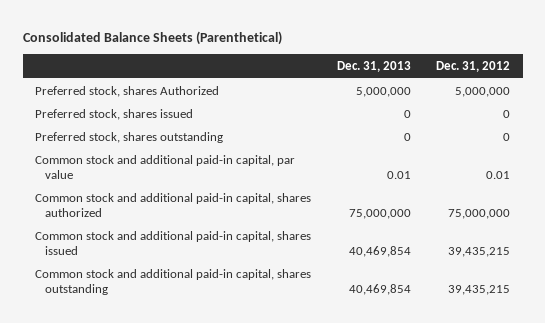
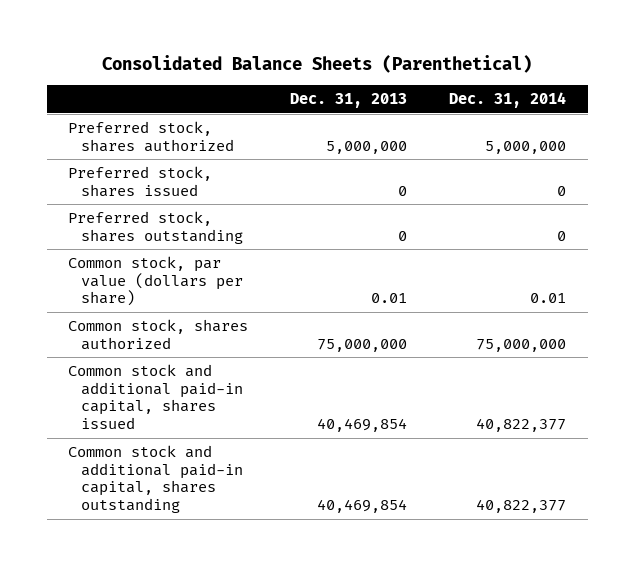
- | Dec. 31, 2013 | Dec. 31, 2012
+ | Dec. 31, 2013 | Dec. 31, 2014
- Preferred stock, shares Authorized | 5,000,000 | 5,000,000
+ Preferred stock, shares authorized | 5,000,000 | 5,000,000
- Common stock and additional paid-in capital, par value | 0.01 | 0.01
- Common stock and additional paid-in capital, shares authorized | 75,000,000 | 75,000,000
+ Common stock, par value (dollars per share) | 0.01 | 0.01
+ Common stock, shares authorized | 75,000,000 | 75,000,000

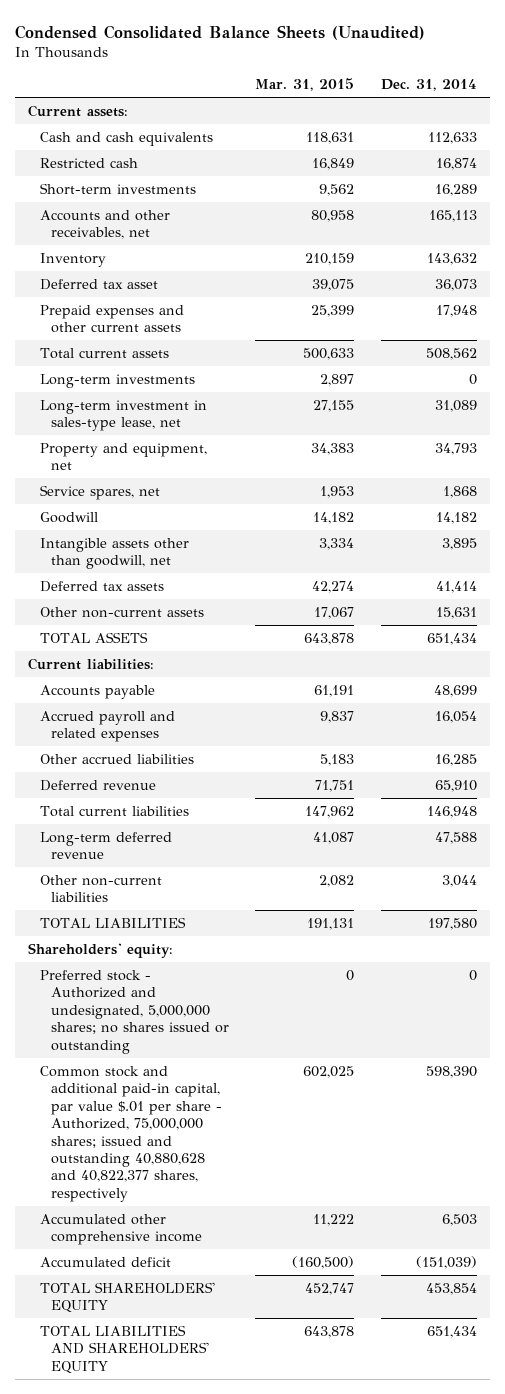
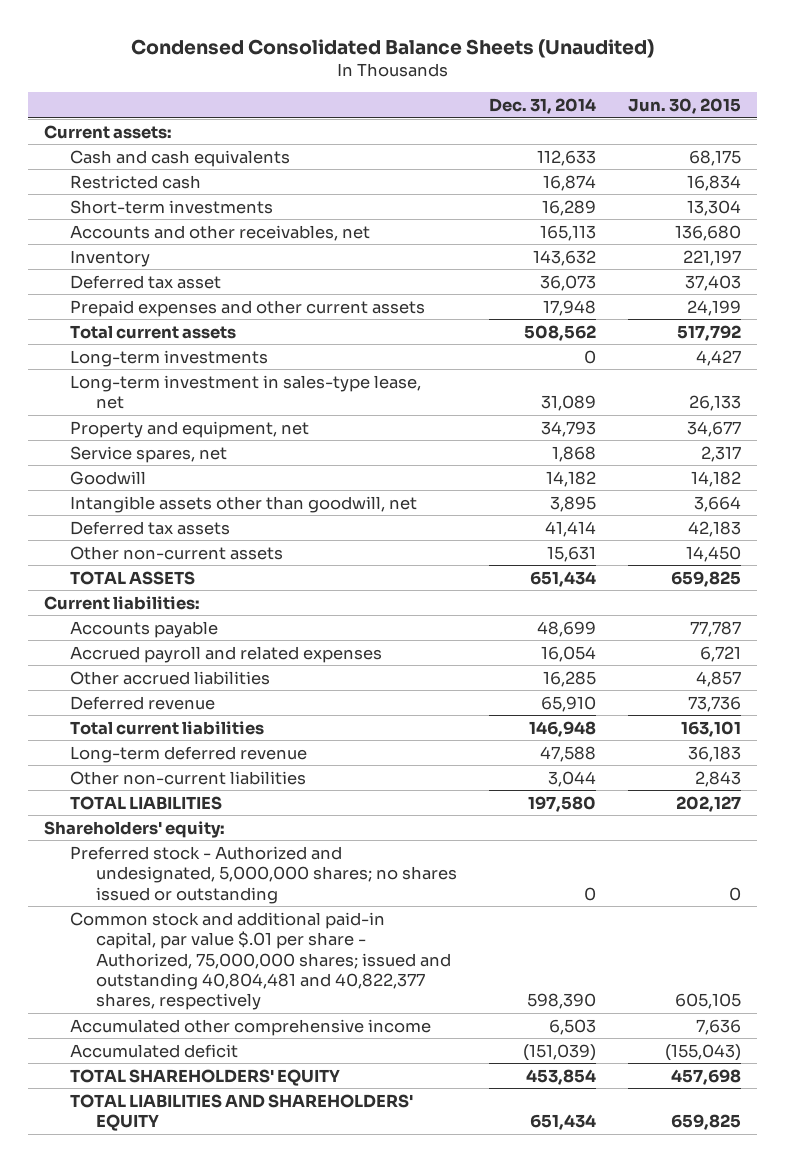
- | Mar. 31, 2015 | Dec. 31, 2014
+ | Dec. 31, 2014 | Jun. 30, 2015
- Common stock and additional paid-in capital, par value $.01 per share - Authorized, 75,000,000 shares; issued and outstanding 40,880,628 and 40,822,377 shares, respectively | 602,025 | 598,390
+ Common stock and additional paid-in capital, par value $.01 per share - Authorized, 75,000,000 shares; issued and outstanding 40,804,481 and 40,822,377 shares, respectively | 598,390 | 605,105

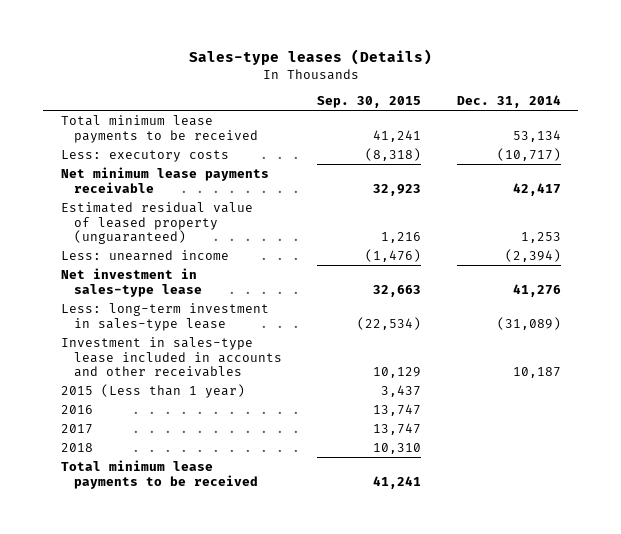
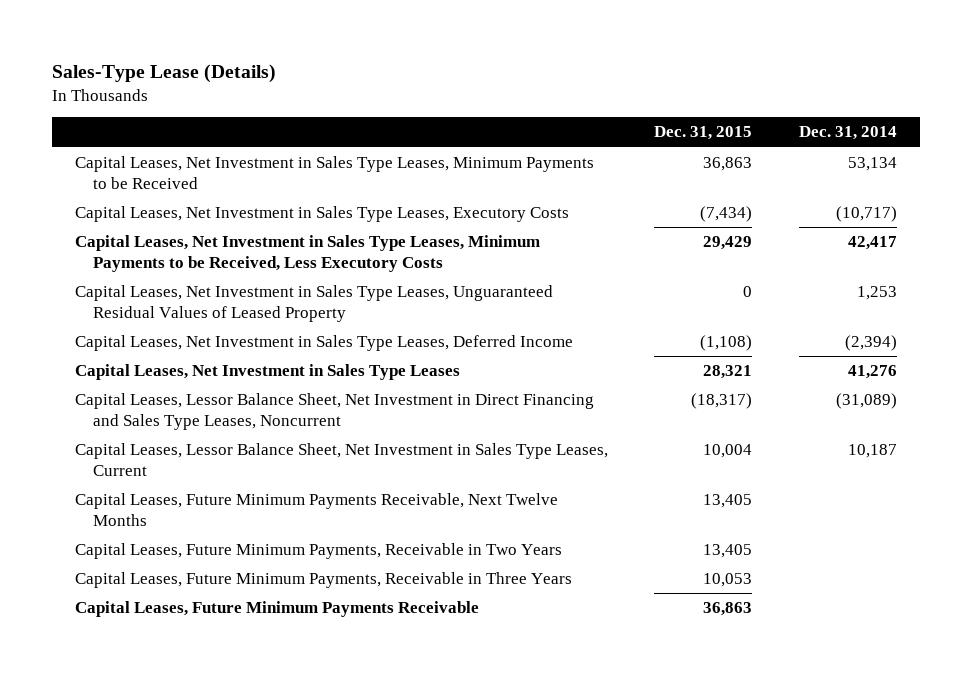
- Sales-type leases (Details)
+ Sales-Type Lease (Details)
- | Sep. 30, 2015 | Dec. 31, 2014
+ | Dec. 31, 2015 | Dec. 31, 2014
- Total minimum lease payments to be received | 41,241 | 53,134
- Less: executory costs | (8,318) | (10,717)
- Net minimum lease payments receivable | 32,923 | 42,417
- Estimated residual value of leased property (unguaranteed) | 1,216 | 1,253
- Less: unearned income | (1,476) | (2,394)
- Net investment in sales-type lease | 32,663 | 41,276
- Less: long-term investment in sales-type lease | (22,534) | (31,089)
- Investment in sales-type lease included in accounts and other receivables | 10,129 | 10,187
- 2015 (Less than 1 year) | 3,437 |
- 2016 | 13,747 |
- 2017 | 13,747 |
- 2018 | 10,310 |
- Total minimum lease payments to be received | 41,241 |
+ Capital Leases, Net Investment in Sales Type Leases, Minimum Payments to be Received | 36,863 | 53,134
+ Capital Leases, Net Investment in Sales Type Leases, Executory Costs | (7,434) | (10,717)
+ Capital Leases, Net Investment in Sales Type Leases, Minimum Payments to be Received, Less Executory Costs | 29,429 | 42,417
+ Capital Leases, Net Investment in Sales Type Leases, Unguaranteed Residual Values of Leased Property | 0 | 1,253
+ Capital Leases, Net Investment in Sales Type Leases, Deferred Income | (1,108) | (2,394)
+ Capital Leases, Net Investment in Sales Type Leases | 28,321 | 41,276
+ Capital Leases, Lessor Balance Sheet, Net Investment in Direct Financing and Sales Type Leases, Noncurrent | (18,317) | (31,089)
+ Capital Leases, Lessor Balance Sheet, Net Investment in Sales Type Leases, Current | 10,004 | 10,187
+ Capital Leases, Future Minimum Payments Receivable, Next Twelve Months | 13,405 |
+ Capital Leases, Future Minimum Payments, Receivable in Two Years | 13,405 |
+ Capital Leases, Future Minimum Payments, Receivable in Three Years | 10,053 |
+ Capital Leases, Future Minimum Payments Receivable | 36,863 |

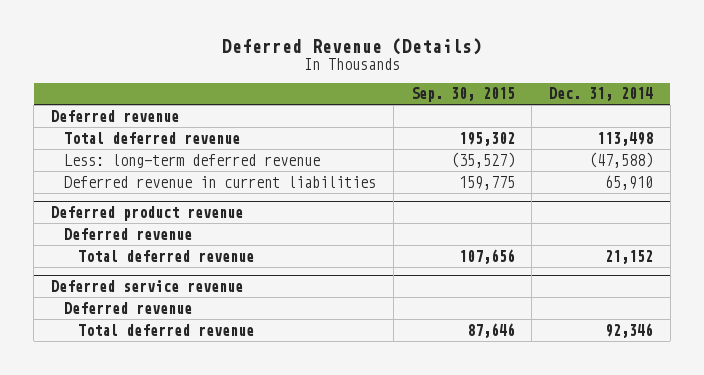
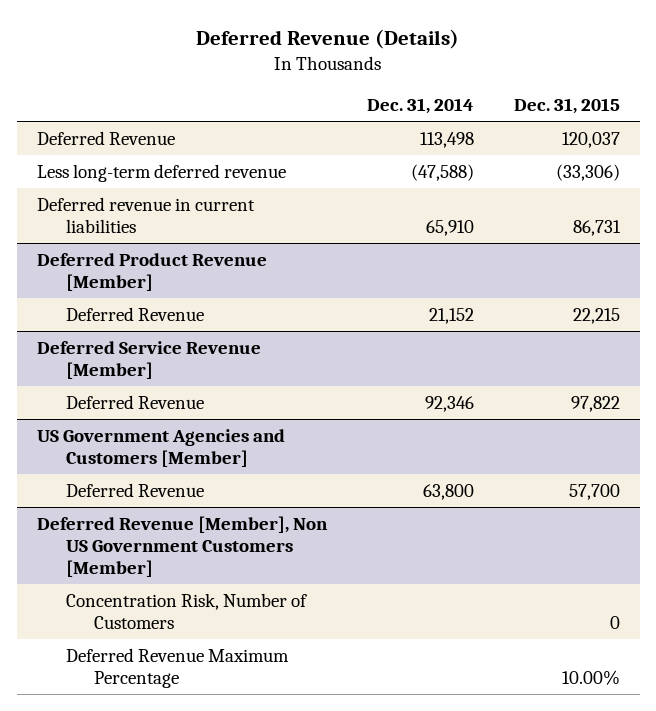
- | Sep. 30, 2015 | Dec. 31, 2014
+ | Dec. 31, 2014 | Dec. 31, 2015
- Deferred revenue
- Total deferred revenue | 195,302 | 113,498
- Less: long-term deferred revenue | (35,527) | (47,588)
+ Deferred Revenue | 113,498 | 120,037
+ Less long-term deferred revenue | (47,588) | (33,306)
- Deferred product revenue
- Deferred revenue
- Total deferred revenue | 107,656 | 21,152
- Deferred service revenue
- Deferred revenue
- Total deferred revenue | 87,646 | 92,346
+ Deferred Product Revenue [Member]
+ Deferred Revenue | 21,152 | 22,215
+ Deferred Service Revenue [Member]
+ Deferred Revenue | 92,346 | 97,822
+ US Government Agencies and Customers [Member]
+ Deferred Revenue | 63,800 | 57,700
+ Deferred Revenue [Member], Non US Government Customers [Member]
+ Concentration Risk, Number of Customers | | 0
+ Deferred Revenue Maximum Percentage | | 10.00%

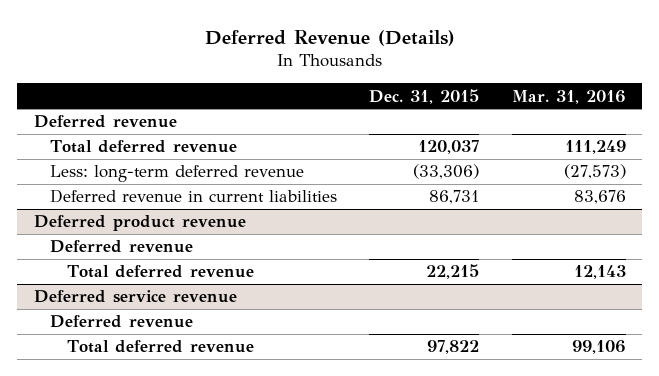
- | Dec. 31, 2014 | Dec. 31, 2015
+ | Dec. 31, 2015 | Mar. 31, 2016
- Deferred Revenue | 113,498 | 120,037
- Less long-term deferred revenue | (47,588) | (33,306)
+ Deferred revenue
+ Total deferred revenue | 120,037 | 111,249
+ Less: long-term deferred revenue | (33,306) | (27,573)
- Deferred Product Revenue [Member]
- Deferred Revenue | 21,152 | 22,215
- Deferred Service Revenue [Member]
- Deferred Revenue | 92,346 | 97,822
- US Government Agencies and Customers [Member]
- Deferred Revenue | 63,800 | 57,700
- Deferred Revenue [Member], Non US Government Customers [Member]
- Concentration Risk, Number of Customers | | 0
- Deferred Revenue Maximum Percentage | | 10.00%
+ Deferred product revenue
+ Deferred revenue
+ Total deferred revenue | 22,215 | 12,143
+ Deferred service revenue
+ Deferred revenue
+ Total deferred revenue | 97,822 | 99,106

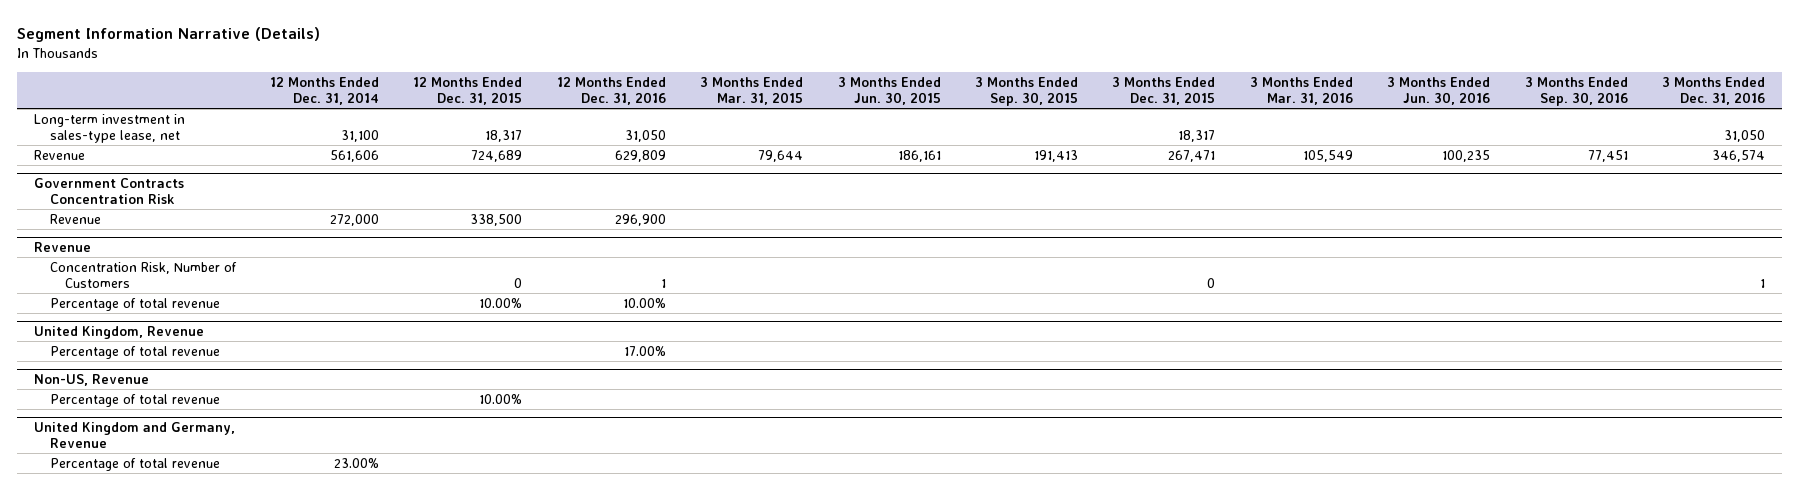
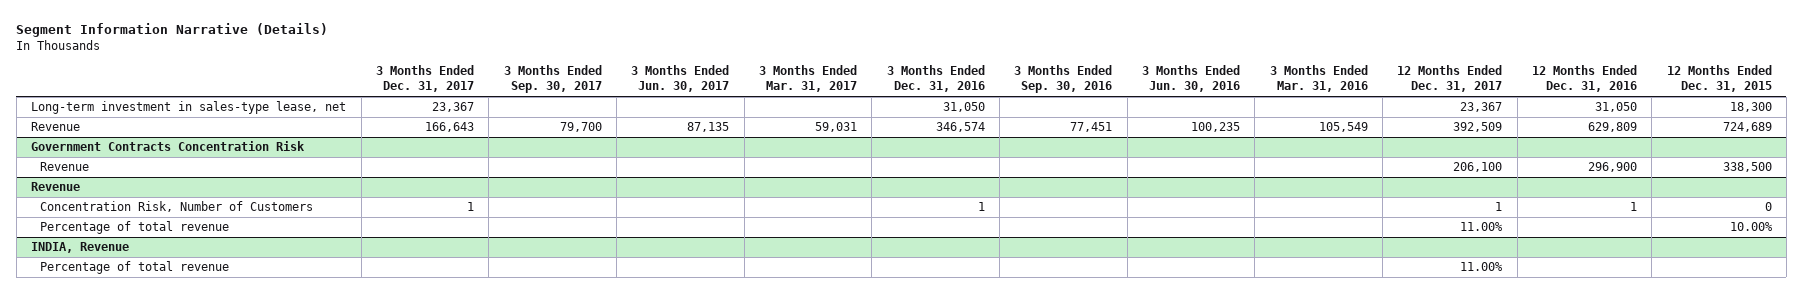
- | 12 Months Ended Dec. 31, 2014 | 12 Months Ended Dec. 31, 2015 | 12 Months Ended Dec. 31, 2016 | 3 Months Ended Mar. 31, 2015 | 3 Months Ended Jun. 30, 2015 | 3 Months Ended Sep. 30, 2015 | 3 Months Ended Dec. 31, 2015 | 3 Months Ended Mar. 31, 2016 | 3 Months Ended Jun. 30, 2016 | 3 Months Ended Sep. 30, 2016 | 3 Months Ended Dec. 31, 2016
+ | 3 Months Ended Dec. 31, 2017 | 3 Months Ended Sep. 30, 2017 | 3 Months Ended Jun. 30, 2017 | 3 Months Ended Mar. 31, 2017 | 3 Months Ended Dec. 31, 2016 | 3 Months Ended Sep. 30, 2016 | 3 Months Ended Jun. 30, 2016 | 3 Months Ended Mar. 31, 2016 | 12 Months Ended Dec. 31, 2017 | 12 Months Ended Dec. 31, 2016 | 12 Months Ended Dec. 31, 2015
- Long-term investment in sales-type lease, net | 31,100 | 18,317 | 31,050 | | | | 18,317 | | | | 31,050
+ Long-term investment in sales-type lease, net | 23,367 | | | | 31,050 | | | | 23,367 | 31,050 | 18,300
@ Revenue
- Percentage of total revenue | | 10.00% | 10.00% | | | | | | | |
- United Kingdom, Revenue
- Percentage of total revenue | | | 17.00% | | | | | | | |
- Non-US, Revenue
- United Kingdom and Germany, Revenue
+ INDIA, Revenue

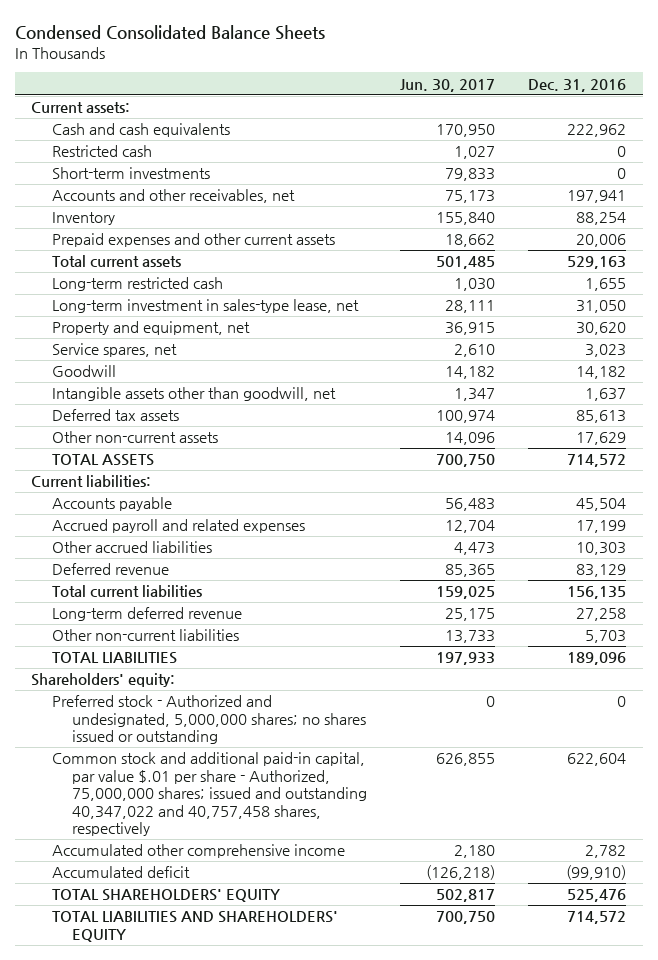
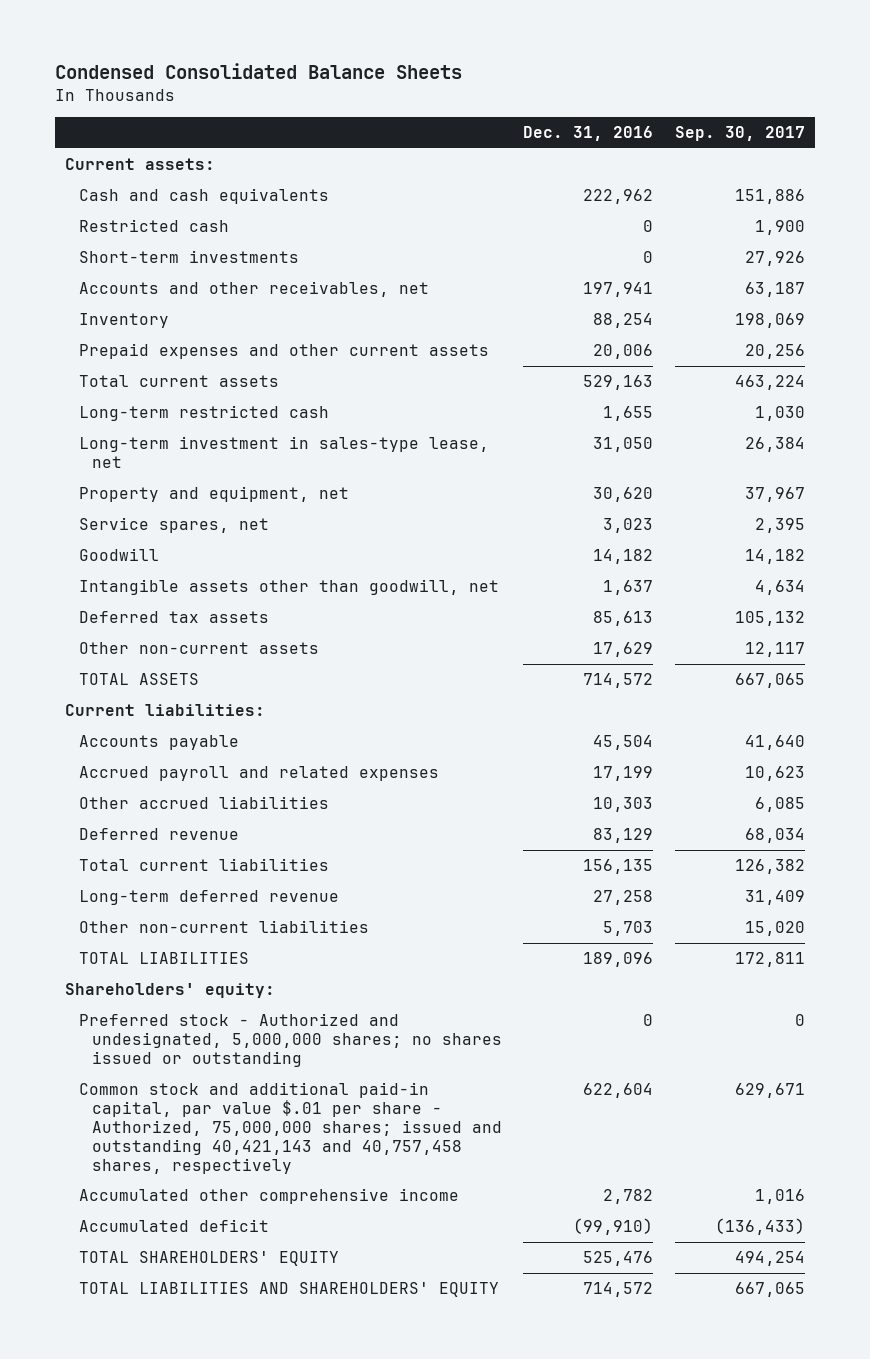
- | Jun. 30, 2017 | Dec. 31, 2016
+ | Dec. 31, 2016 | Sep. 30, 2017
- Common stock and additional paid-in capital, par value $.01 per share - Authorized, 75,000,000 shares; issued and outstanding 40,347,022 and 40,757,458 shares, respectively | 626,855 | 622,604
+ Common stock and additional paid-in capital, par value $.01 per share - Authorized, 75,000,000 shares; issued and outstanding 40,421,143 and 40,757,458 shares, respectively | 622,604 | 629,671

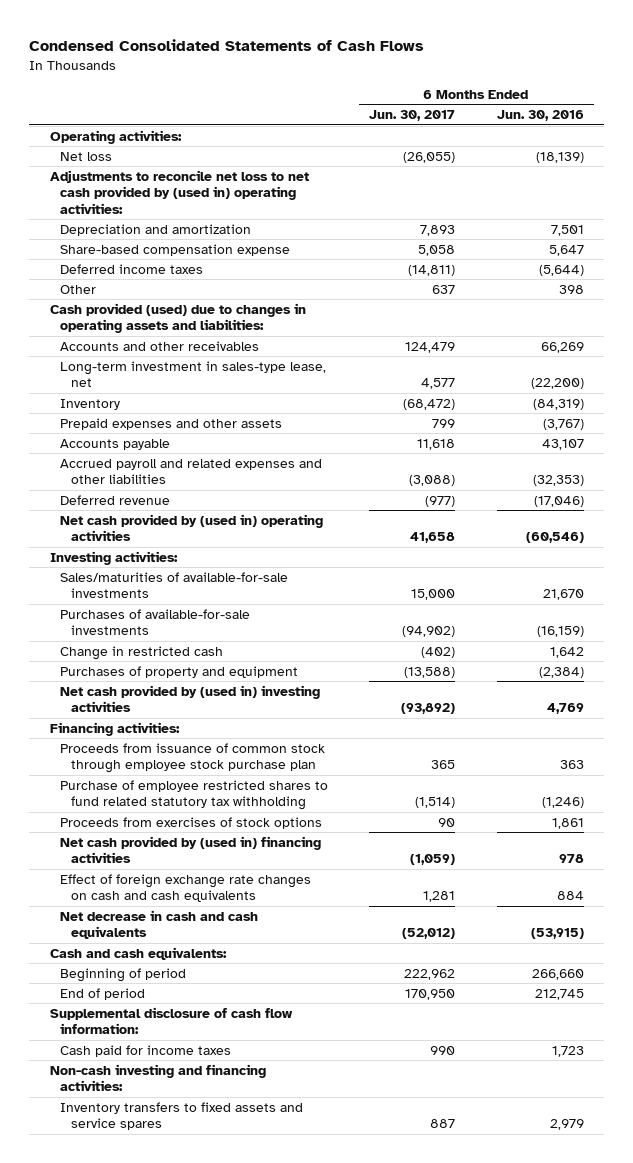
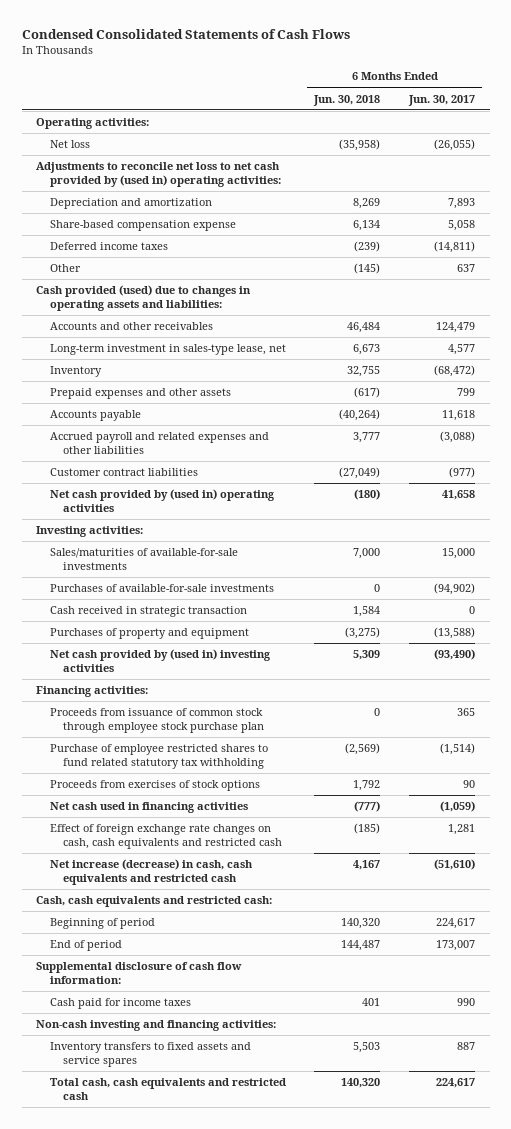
- | 6 Months Ended Jun. 30, 2017 | 6 Months Ended Jun. 30, 2016
+ | 6 Months Ended Jun. 30, 2018 | 6 Months Ended Jun. 30, 2017
- Deferred revenue | (977) | (17,046)
+ Customer contract liabilities | (27,049) | (977)
- Change in restricted cash | (402) | 1,642
+ Cash received in strategic transaction | 1,584 | 0
- Net cash provided by (used in) investing activities | (93,892) | 4,769
+ Net cash provided by (used in) investing activities | 5,309 | (93,490)
- Net cash provided by (used in) financing activities | (1,059) | 978
- Effect of foreign exchange rate changes on cash and cash equivalents | 1,281 | 884
- Net decrease in cash and cash equivalents | (52,012) | (53,915)
- Cash and cash equivalents:
- Beginning of period | 222,962 | 266,660
- End of period | 170,950 | 212,745
+ Net cash used in financing activities | (777) | (1,059)
+ Effect of foreign exchange rate changes on cash, cash equivalents and restricted cash | (185) | 1,281
+ Net increase (decrease) in cash, cash equivalents and restricted cash | 4,167 | (51,610)
+ Cash, cash equivalents and restricted cash:
+ Beginning of period | 140,320 | 224,617
+ End of period | 144,487 | 173,007
+ Total cash, cash equivalents and restricted cash | 140,320 | 224,617

